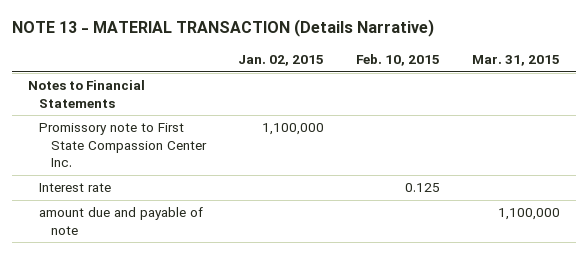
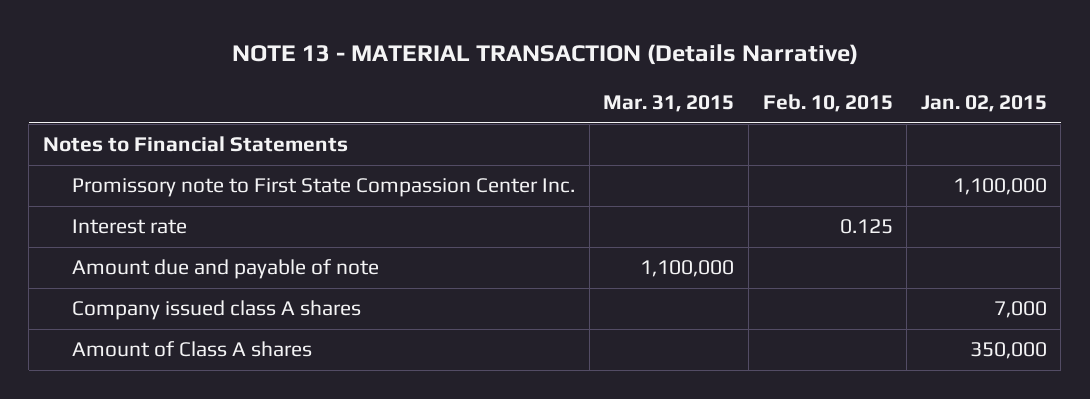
- | Jan. 02, 2015 | Feb. 10, 2015 | Mar. 31, 2015
+ | Mar. 31, 2015 | Feb. 10, 2015 | Jan. 02, 2015
- amount due and payable of note | | | 1,100,000
+ Amount due and payable of note | 1,100,000 | |
+ Company issued class A shares | | | 7,000
+ Amount of Class A shares | | | 350,000

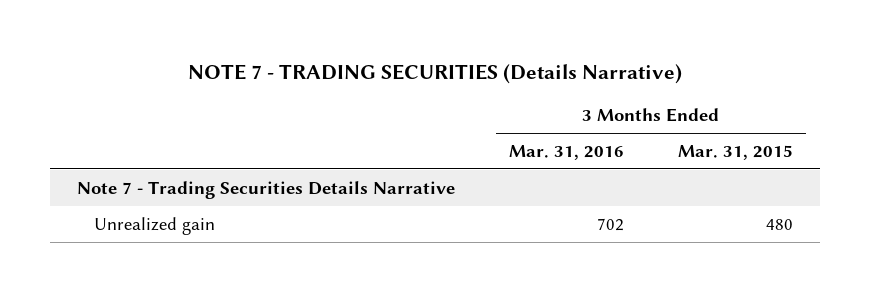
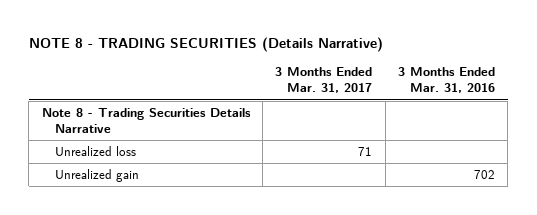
- NOTE 7 - TRADING SECURITIES (Details Narrative)
+ NOTE 8 - TRADING SECURITIES (Details Narrative)
- | 3 Months Ended Mar. 31, 2016 | 3 Months Ended Mar. 31, 2015
+ | 3 Months Ended Mar. 31, 2017 | 3 Months Ended Mar. 31, 2016
- Note 7 - Trading Securities Details Narrative
+ Note 8 - Trading Securities Details Narrative
+ Unrealized loss | 71 |

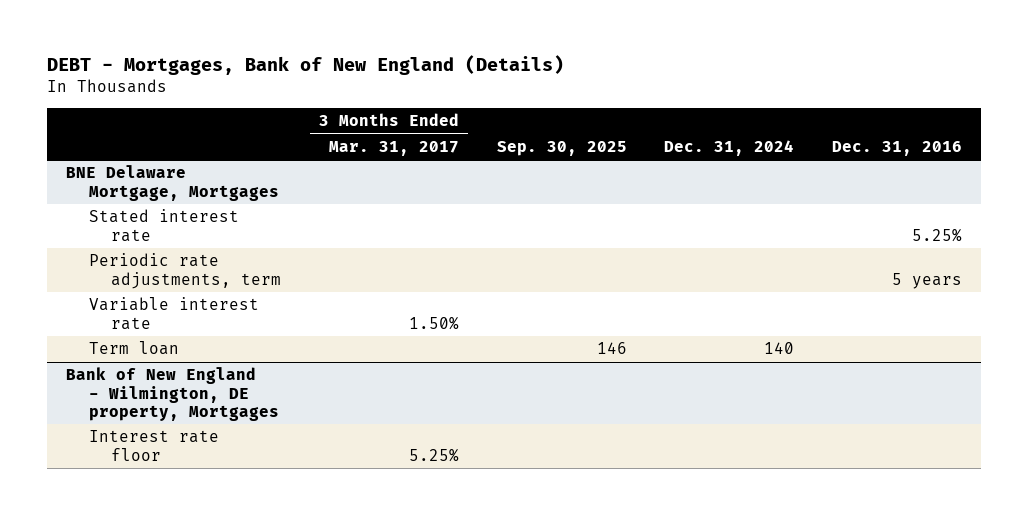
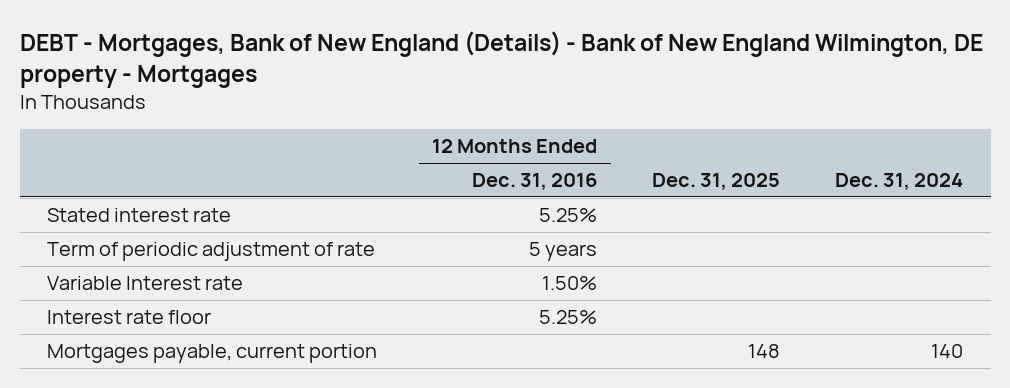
- DEBT - Mortgages, Bank of New England (Details)
+ DEBT - Mortgages, Bank of New England (Details) - Bank of New England Wilmington, DE property - Mortgages
- | 3 Months Ended Mar. 31, 2017 | Sep. 30, 2025 | Dec. 31, 2024 | Dec. 31, 2016
+ | 12 Months Ended Dec. 31, 2016 | Dec. 31, 2025 | Dec. 31, 2024
- BNE Delaware Mortgage, Mortgages
- Stated interest rate | | | | 5.25%
- Periodic rate adjustments, term | | | | 5 years
- Variable interest rate | 1.50% | | |
- Term loan | | 146 | 140 |
- Bank of New England - Wilmington, DE property, Mortgages
- Interest rate floor | 5.25% | | |
+ Stated interest rate | 5.25% | |
+ Term of periodic adjustment of rate | 5 years | |
+ Variable Interest rate | 1.50% | |
+ Interest rate floor | 5.25% | |
+ Mortgages payable, current portion | | 148 | 140

